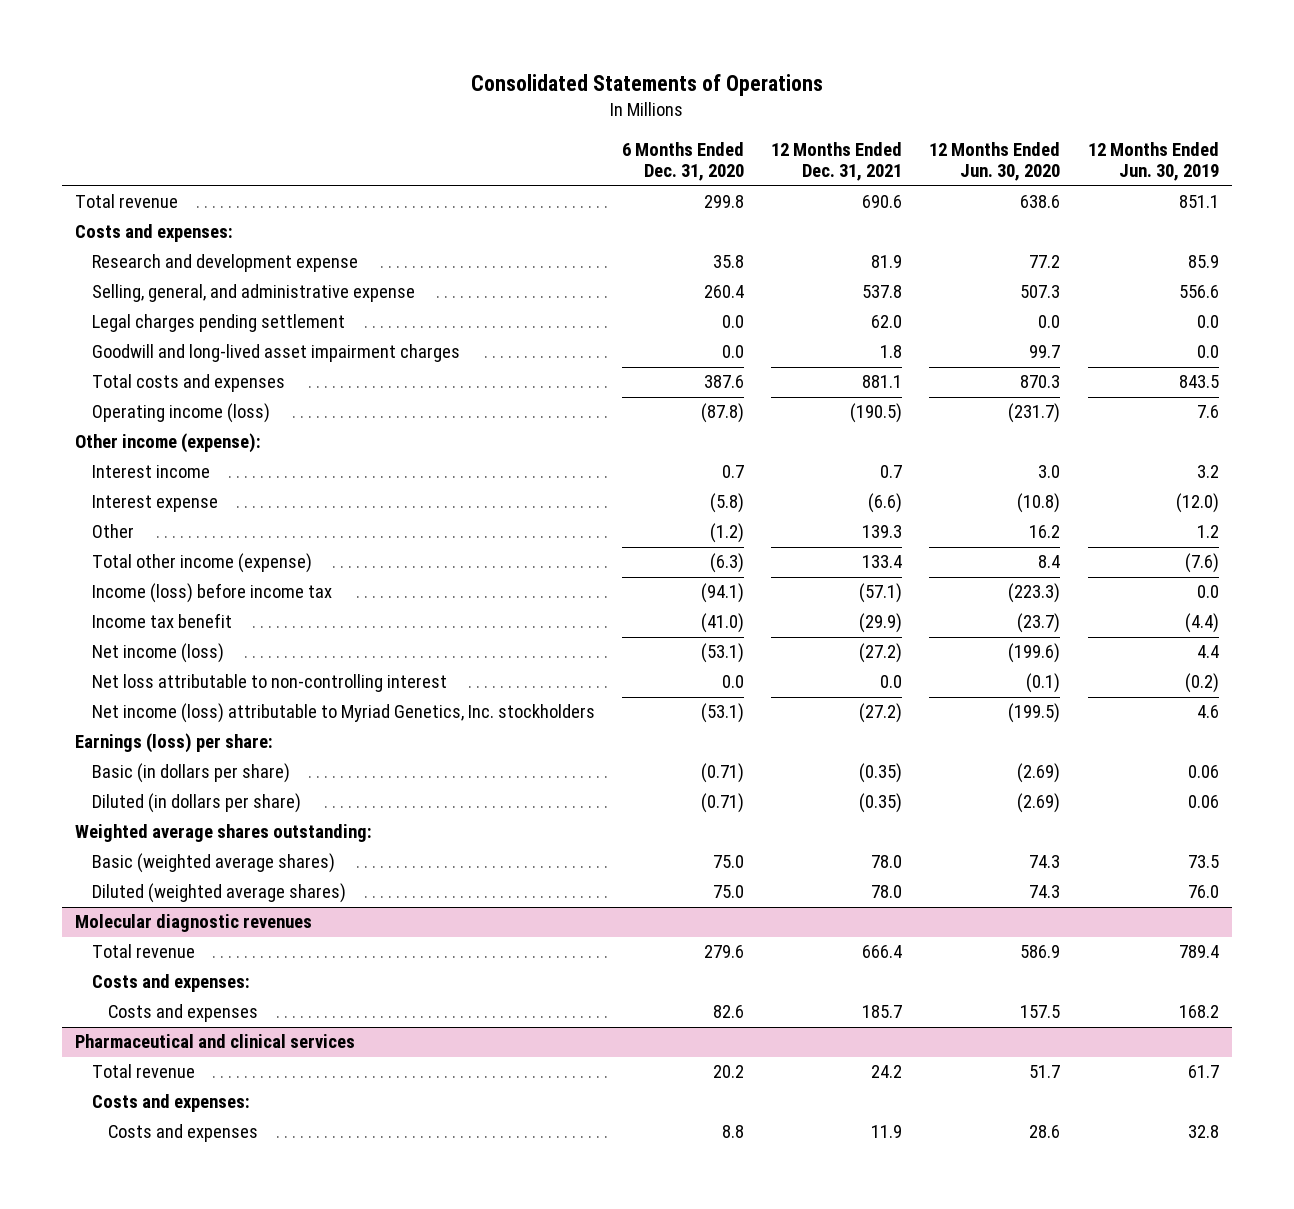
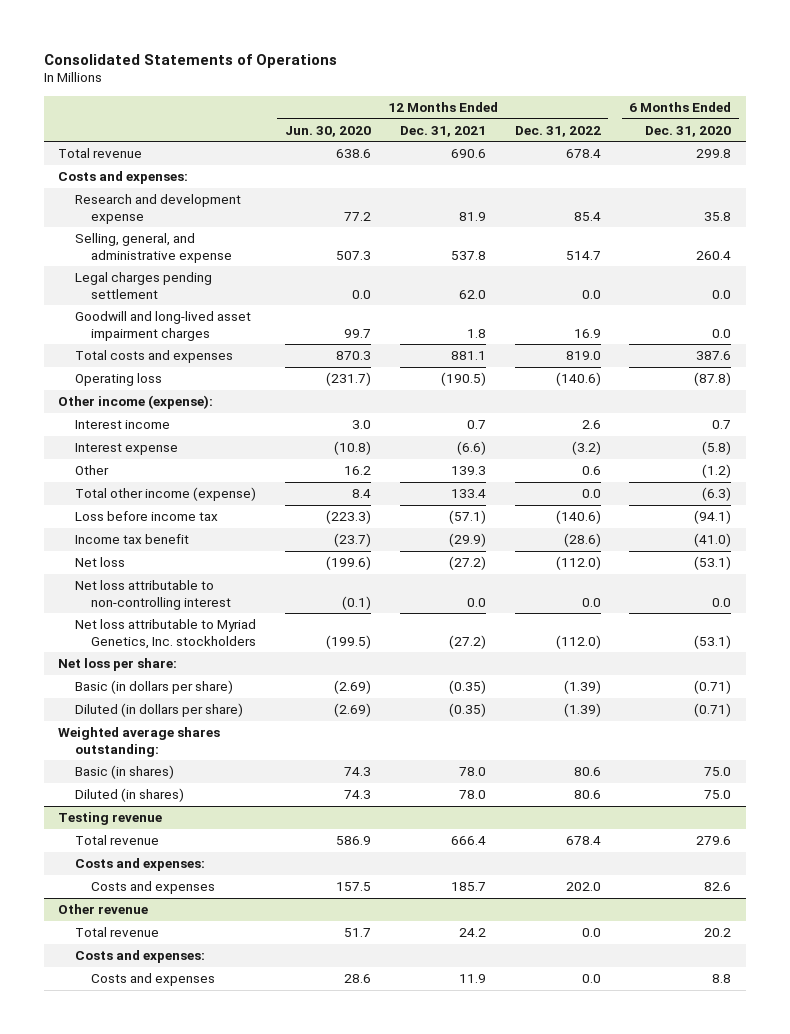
- | 6 Months Ended Dec. 31, 2020 | 12 Months Ended Dec. 31, 2021 | 12 Months Ended Jun. 30, 2020 | 12 Months Ended Jun. 30, 2019
+ | 12 Months Ended Jun. 30, 2020 | 12 Months Ended Dec. 31, 2021 | 12 Months Ended Dec. 31, 2022 | 6 Months Ended Dec. 31, 2020
- Operating income (loss) | (87.8) | (190.5) | (231.7) | 7.6
+ Operating loss | (231.7) | (190.5) | (140.6) | (87.8)
- Income (loss) before income tax | (94.1) | (57.1) | (223.3) | 0.0
+ Loss before income tax | (223.3) | (57.1) | (140.6) | (94.1)
- Net income (loss) | (53.1) | (27.2) | (199.6) | 4.4
+ Net loss | (199.6) | (27.2) | (112.0) | (53.1)
- Net income (loss) attributable to Myriad Genetics, Inc. stockholders | (53.1) | (27.2) | (199.5) | 4.6
- Earnings (loss) per share:
+ Net loss attributable to Myriad Genetics, Inc. stockholders | (199.5) | (27.2) | (112.0) | (53.1)
+ Net loss per share:
- Basic (weighted average shares) | 75.0 | 78.0 | 74.3 | 73.5
- Diluted (weighted average shares) | 75.0 | 78.0 | 74.3 | 76.0
- Molecular diagnostic revenues
+ Basic (in shares) | 74.3 | 78.0 | 80.6 | 75.0
+ Diluted (in shares) | 74.3 | 78.0 | 80.6 | 75.0
+ Testing revenue
- Pharmaceutical and clinical services
+ Other revenue

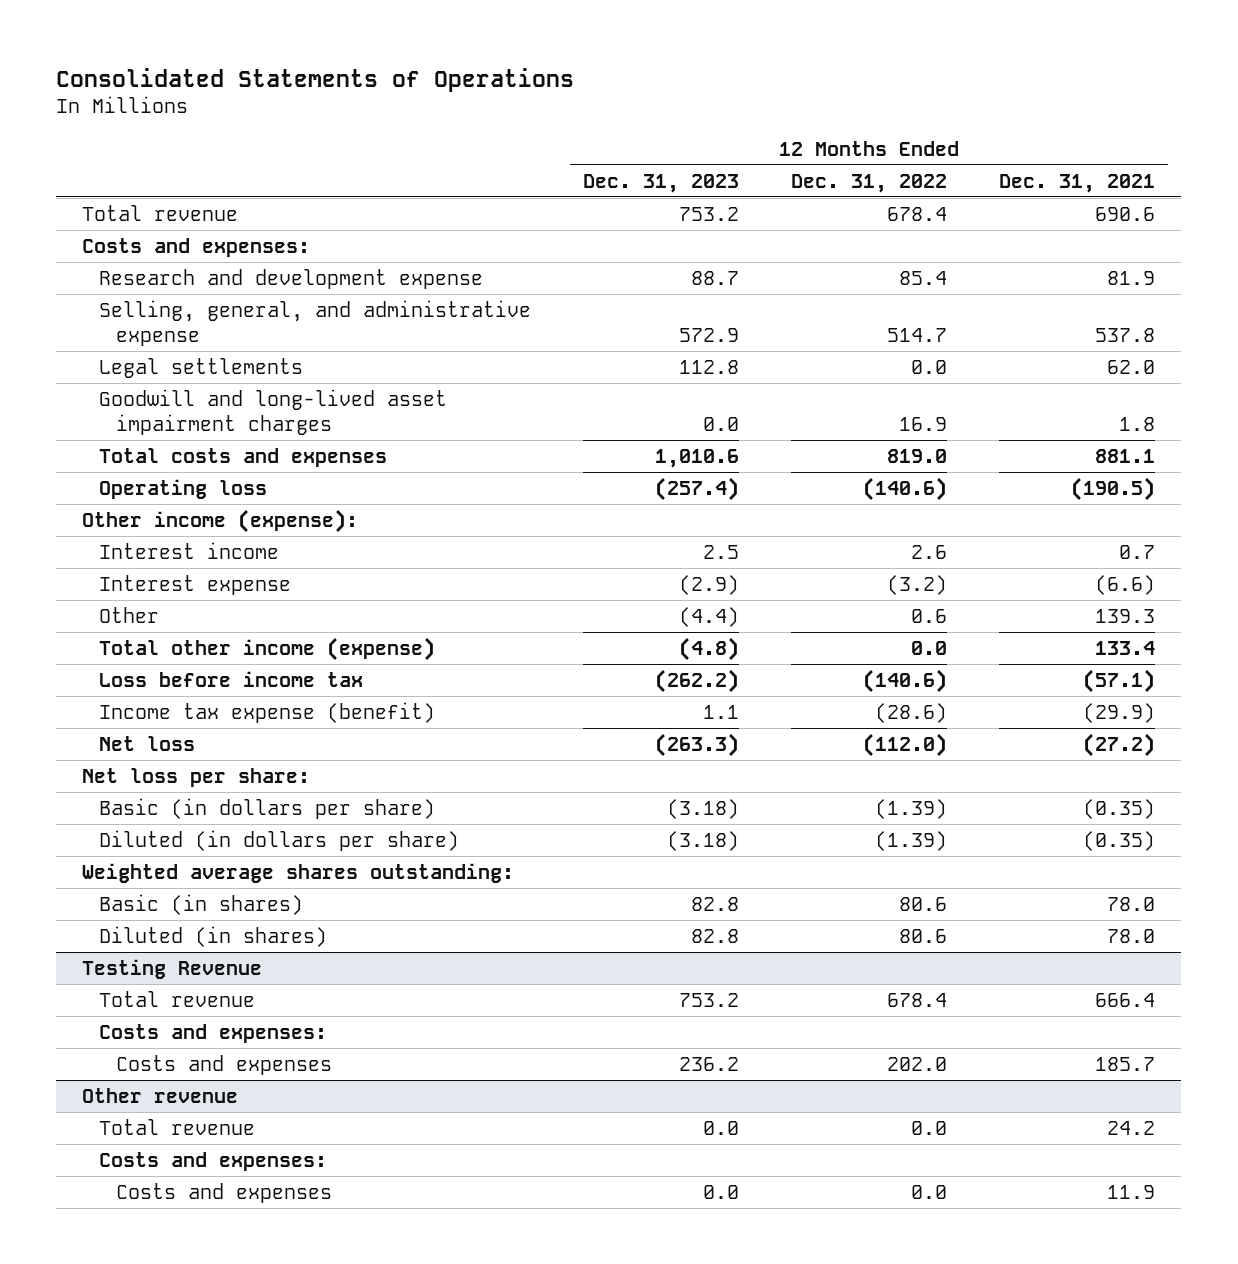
- | 12 Months Ended Jun. 30, 2020 | 12 Months Ended Dec. 31, 2021 | 12 Months Ended Dec. 31, 2022 | 6 Months Ended Dec. 31, 2020
+ | 12 Months Ended Dec. 31, 2023 | 12 Months Ended Dec. 31, 2022 | 12 Months Ended Dec. 31, 2021
- Legal charges pending settlement | 0.0 | 62.0 | 0.0 | 0.0
+ Legal settlements | 112.8 | 0.0 | 62.0
- Income tax benefit | (23.7) | (29.9) | (28.6) | (41.0)
+ Income tax expense (benefit) | 1.1 | (28.6) | (29.9)
- Net loss attributable to non-controlling interest | (0.1) | 0.0 | 0.0 | 0.0
- Net loss attributable to Myriad Genetics, Inc. stockholders | (199.5) | (27.2) | (112.0) | (53.1)
- Testing revenue
+ Testing Revenue

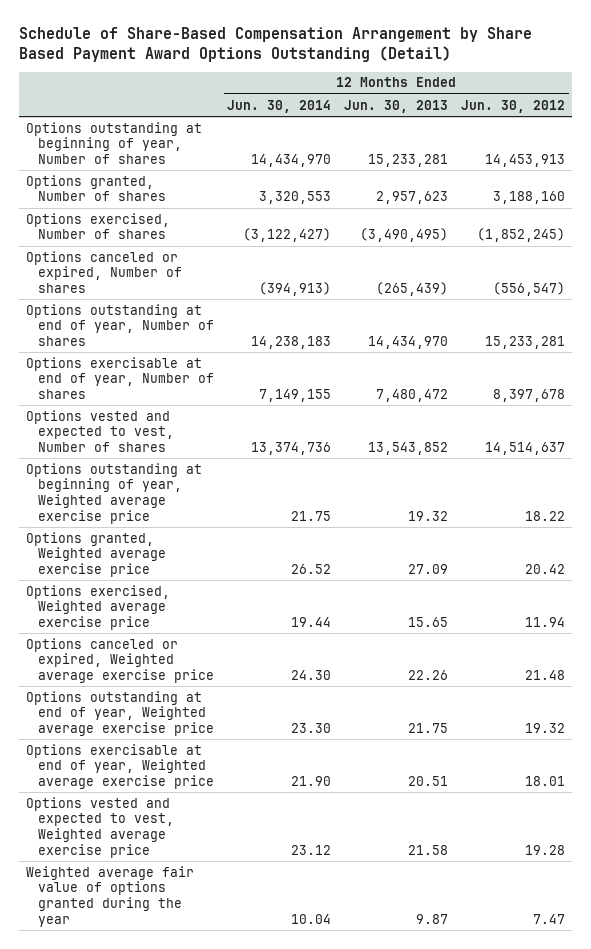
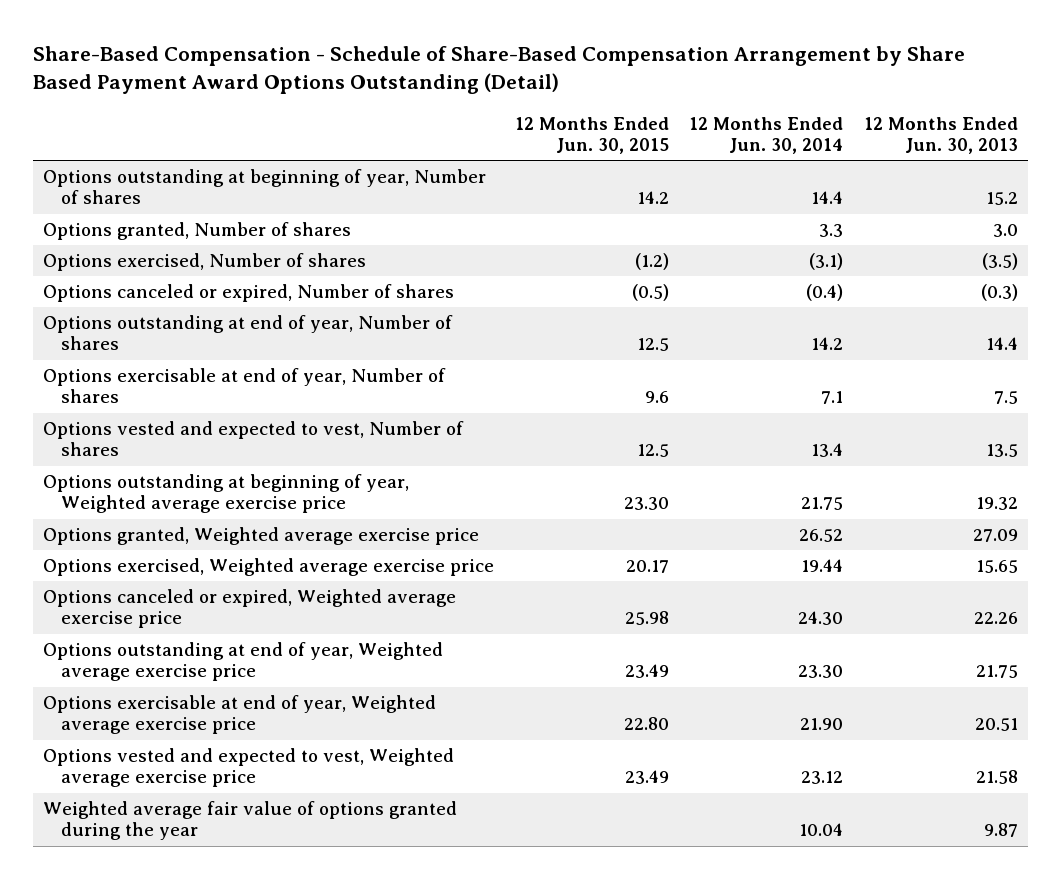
- Schedule of Share-Based Compensation Arrangement by Share Based Payment Award Options Outstanding (Detail)
+ Share-Based Compensation - Schedule of Share-Based Compensation Arrangement by Share Based Payment Award Options Outstanding (Detail)
- | 12 Months Ended Jun. 30, 2014 | 12 Months Ended Jun. 30, 2013 | 12 Months Ended Jun. 30, 2012
+ | 12 Months Ended Jun. 30, 2015 | 12 Months Ended Jun. 30, 2014 | 12 Months Ended Jun. 30, 2013
- Options outstanding at beginning of year, Number of shares | 14,434,970 | 15,233,281 | 14,453,913
- Options granted, Number of shares | 3,320,553 | 2,957,623 | 3,188,160
- Options exercised, Number of shares | (3,122,427) | (3,490,495) | (1,852,245)
- Options canceled or expired, Number of shares | (394,913) | (265,439) | (556,547)
- Options outstanding at end of year, Number of shares | 14,238,183 | 14,434,970 | 15,233,281
- Options exercisable at end of year, Number of shares | 7,149,155 | 7,480,472 | 8,397,678
- Options vested and expected to vest, Number of shares | 13,374,736 | 13,543,852 | 14,514,637
+ Options outstanding at beginning of year, Number of shares | 14.2 | 14.4 | 15.2
+ Options granted, Number of shares | | 3.3 | 3.0
+ Options exercised, Number of shares | (1.2) | (3.1) | (3.5)
+ Options canceled or expired, Number of shares | (0.5) | (0.4) | (0.3)
+ Options outstanding at end of year, Number of shares | 12.5 | 14.2 | 14.4
+ Options exercisable at end of year, Number of shares | 9.6 | 7.1 | 7.5
+ Options vested and expected to vest, Number of shares | 12.5 | 13.4 | 13.5

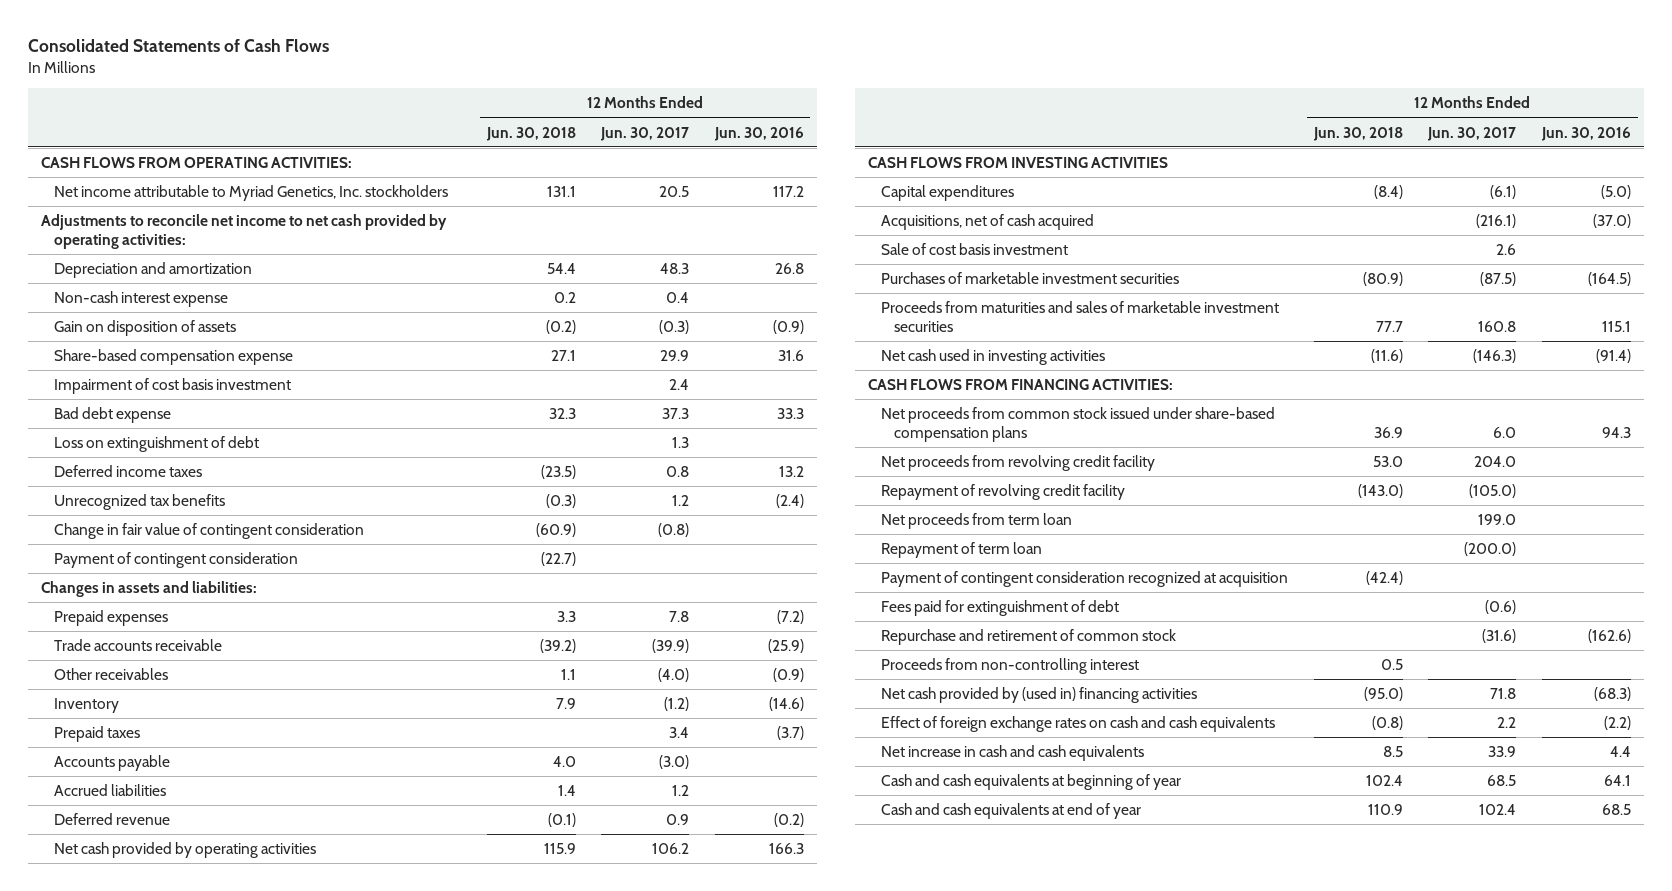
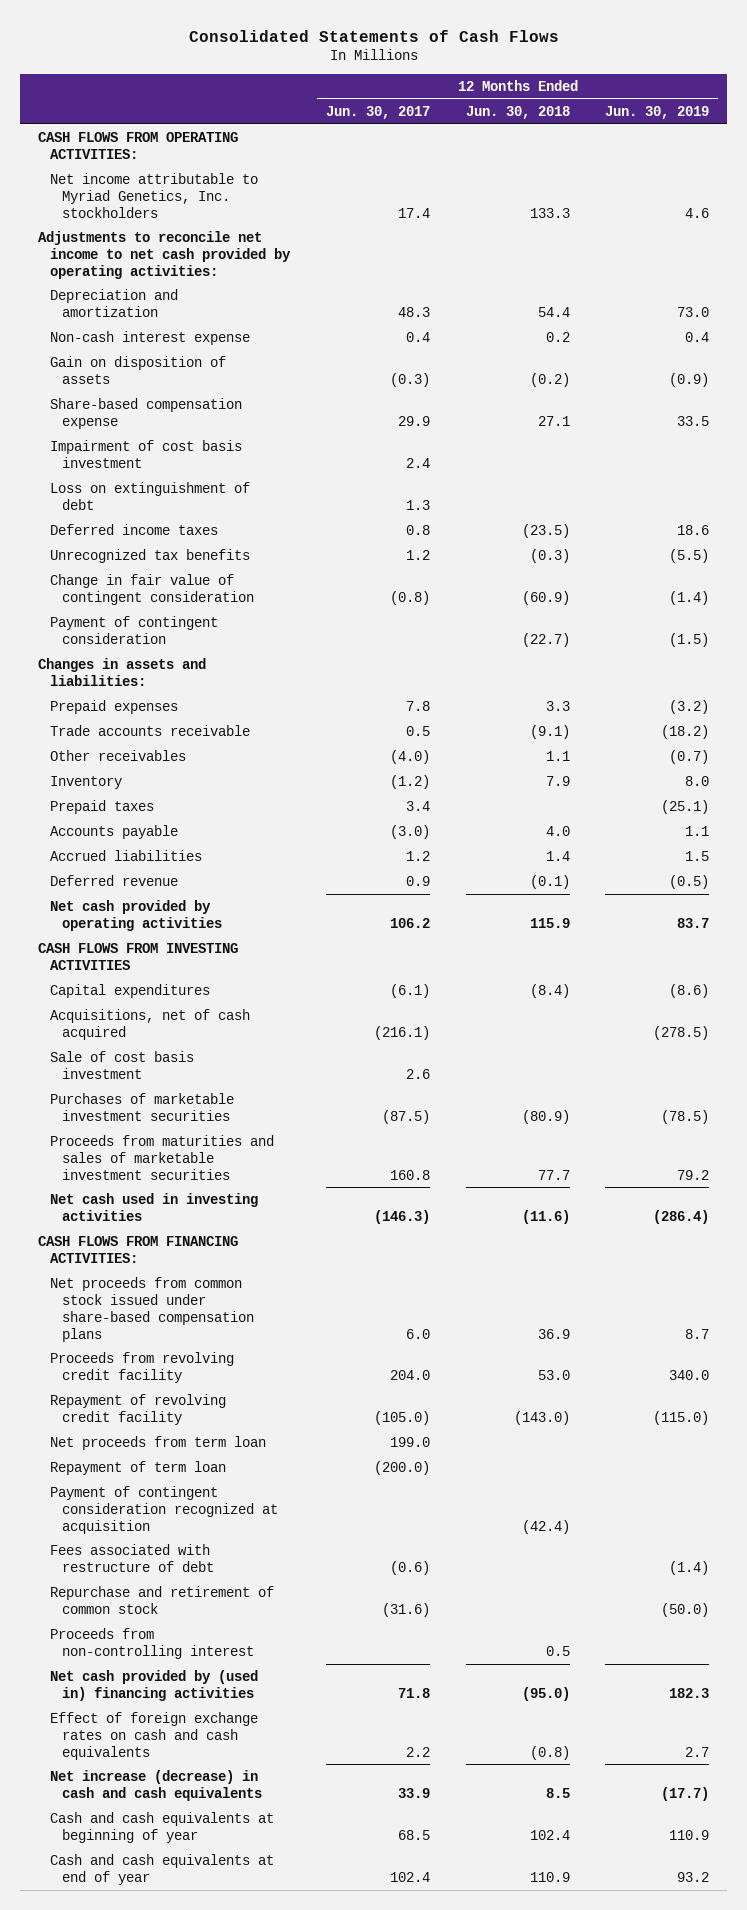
- | 12 Months Ended Jun. 30, 2018 | 12 Months Ended Jun. 30, 2017 | 12 Months Ended Jun. 30, 2016
+ | 12 Months Ended Jun. 30, 2017 | 12 Months Ended Jun. 30, 2018 | 12 Months Ended Jun. 30, 2019
- Net income attributable to Myriad Genetics, Inc. stockholders | 131.1 | 20.5 | 117.2
+ Net income attributable to Myriad Genetics, Inc. stockholders | 17.4 | 133.3 | 4.6
- Bad debt expense | 32.3 | 37.3 | 33.3
- Trade accounts receivable | (39.2) | (39.9) | (25.9)
+ Trade accounts receivable | 0.5 | (9.1) | (18.2)
- Net proceeds from revolving credit facility | 53.0 | 204.0 |
+ Proceeds from revolving credit facility | 204.0 | 53.0 | 340.0
- Fees paid for extinguishment of debt | | (0.6) |
+ Fees associated with restructure of debt | (0.6) | | (1.4)
- Net increase in cash and cash equivalents | 8.5 | 33.9 | 4.4
+ Net increase (decrease) in cash and cash equivalents | 33.9 | 8.5 | (17.7)

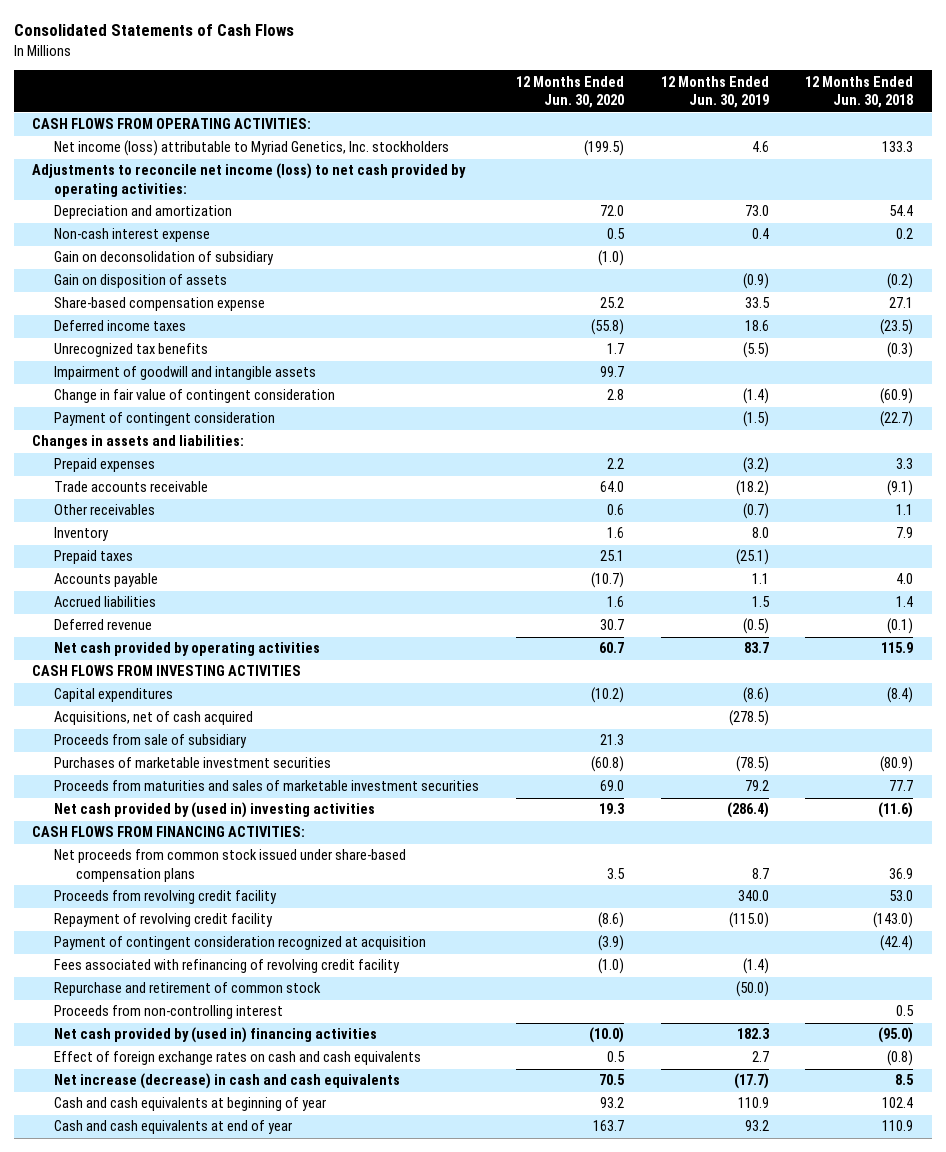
- | 12 Months Ended Jun. 30, 2017 | 12 Months Ended Jun. 30, 2018 | 12 Months Ended Jun. 30, 2019
+ | 12 Months Ended Jun. 30, 2020 | 12 Months Ended Jun. 30, 2019 | 12 Months Ended Jun. 30, 2018
- Net income attributable to Myriad Genetics, Inc. stockholders | 17.4 | 133.3 | 4.6
- Adjustments to reconcile net income to net cash provided by operating activities:
+ Net income (loss) attributable to Myriad Genetics, Inc. stockholders | (199.5) | 4.6 | 133.3
+ Adjustments to reconcile net income (loss) to net cash provided by operating activities:
+ Gain on deconsolidation of subsidiary | (1.0) | |
- Impairment of cost basis investment | 2.4 | |
- Loss on extinguishment of debt | 1.3 | |
+ Impairment of goodwill and intangible assets | 99.7 | |
- Sale of cost basis investment | 2.6 | |
+ Proceeds from sale of subsidiary | 21.3 | |
- Net cash used in investing activities | (146.3) | (11.6) | (286.4)
+ Net cash provided by (used in) investing activities | 19.3 | (286.4) | (11.6)
- Net proceeds from term loan | 199.0 | |
- Repayment of term loan | (200.0) | |
- Fees associated with restructure of debt | (0.6) | | (1.4)
+ Fees associated with refinancing of revolving credit facility | (1.0) | (1.4) |

